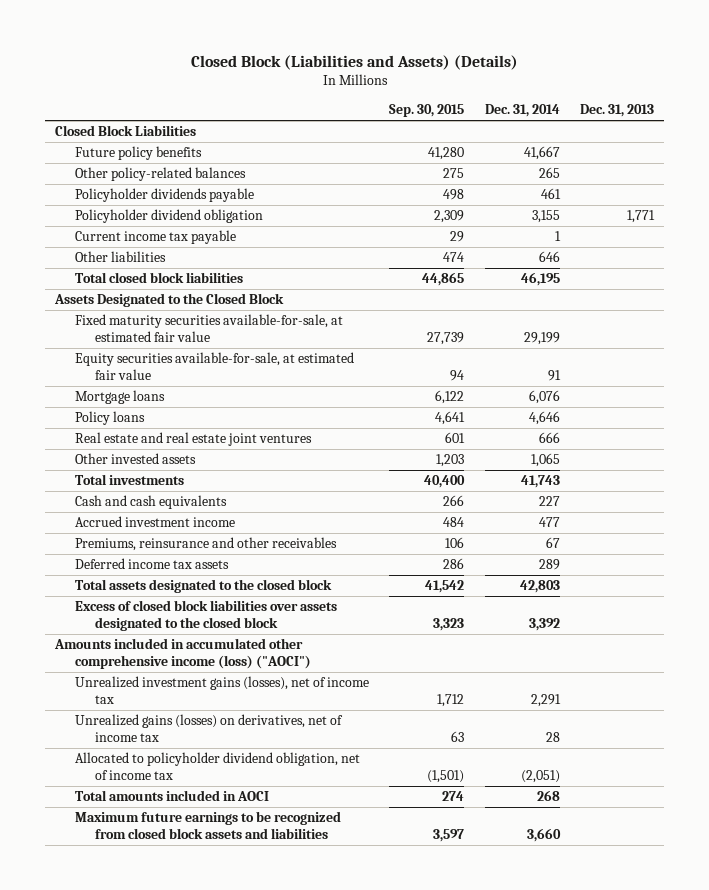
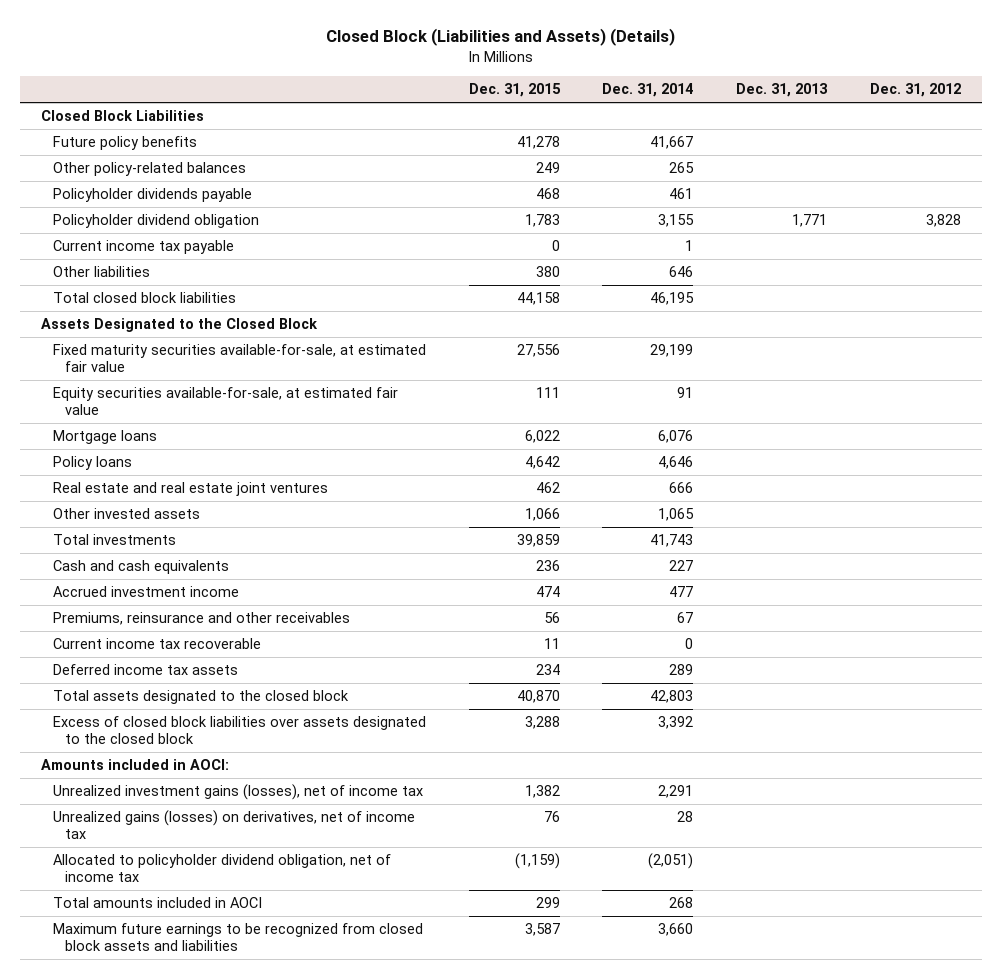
- | Sep. 30, 2015 | Dec. 31, 2014 | Dec. 31, 2013
+ | Dec. 31, 2015 | Dec. 31, 2014 | Dec. 31, 2013 | Dec. 31, 2012
+ Current income tax recoverable | 11 | 0 | |
- Amounts included in accumulated other comprehensive income (loss) ("AOCI")
+ Amounts included in AOCI:

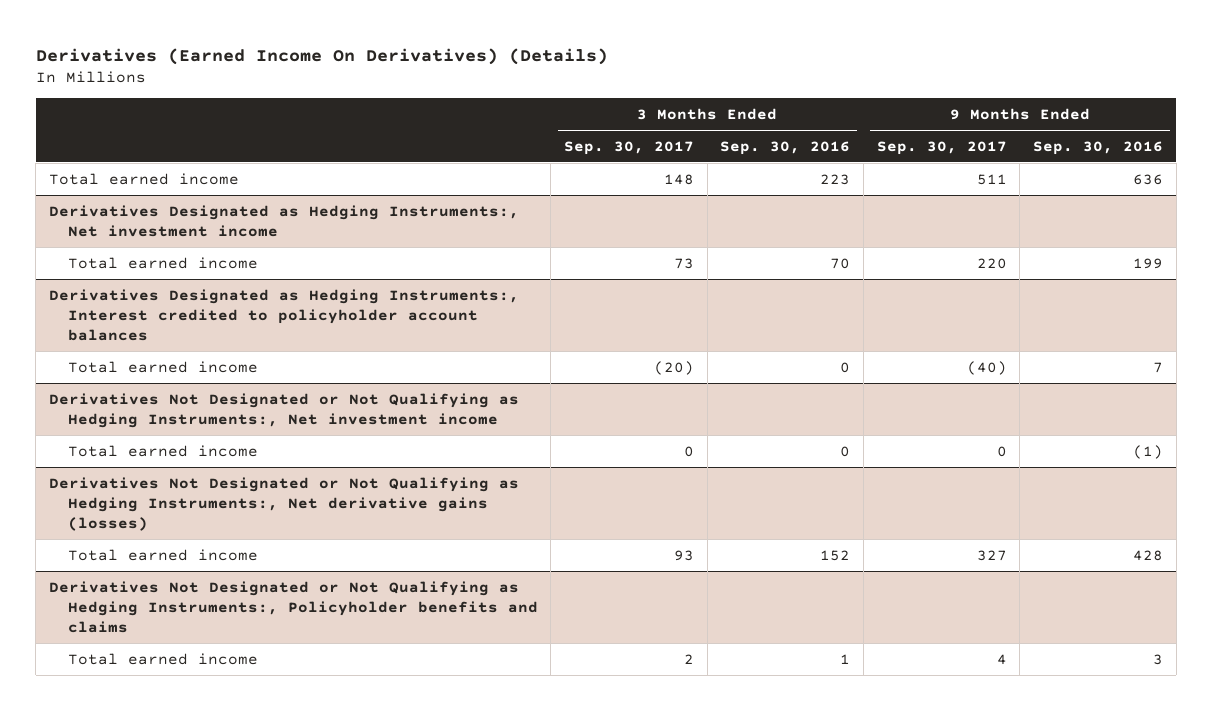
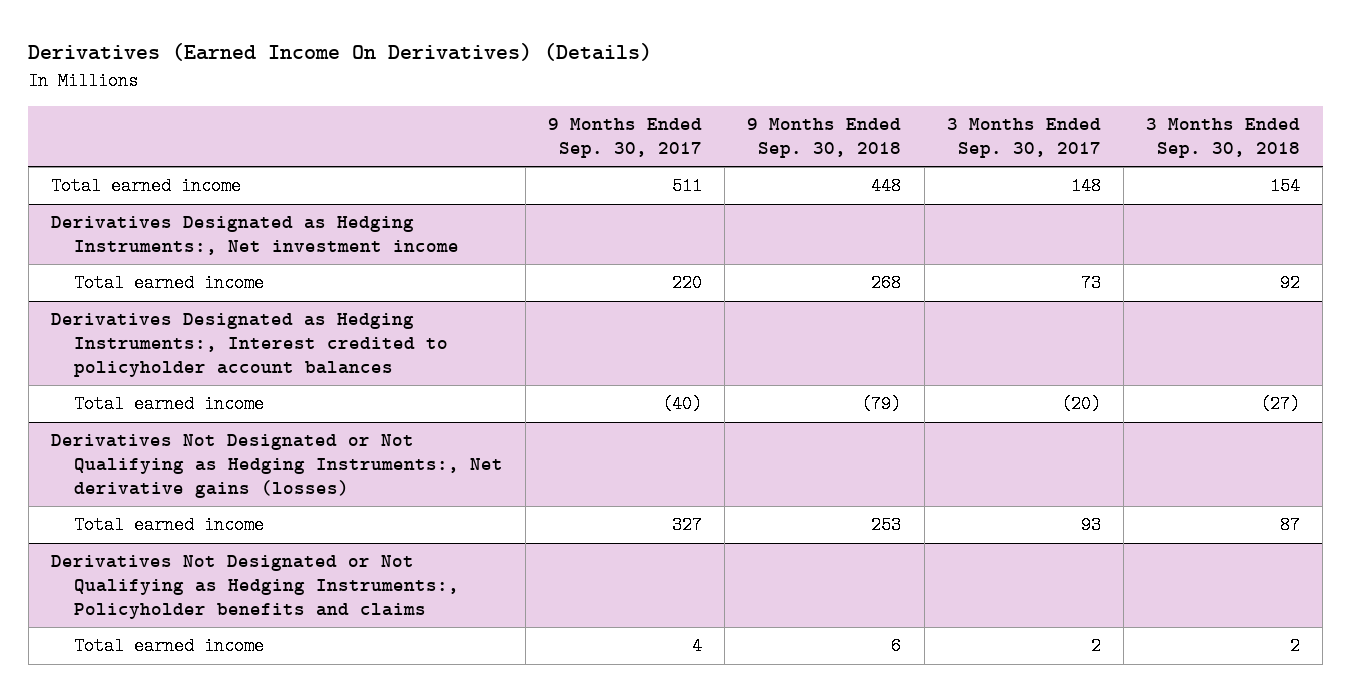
- | 3 Months Ended Sep. 30, 2017 | 3 Months Ended Sep. 30, 2016 | 9 Months Ended Sep. 30, 2017 | 9 Months Ended Sep. 30, 2016
+ | 9 Months Ended Sep. 30, 2017 | 9 Months Ended Sep. 30, 2018 | 3 Months Ended Sep. 30, 2017 | 3 Months Ended Sep. 30, 2018
- Derivatives Not Designated or Not Qualifying as Hedging Instruments:, Net investment income
- Total earned income | 0 | 0 | 0 | (1)

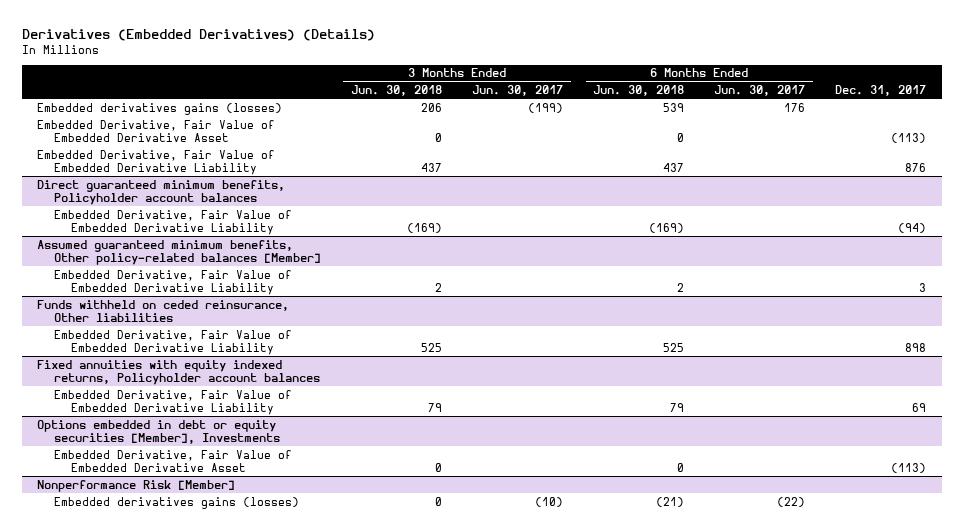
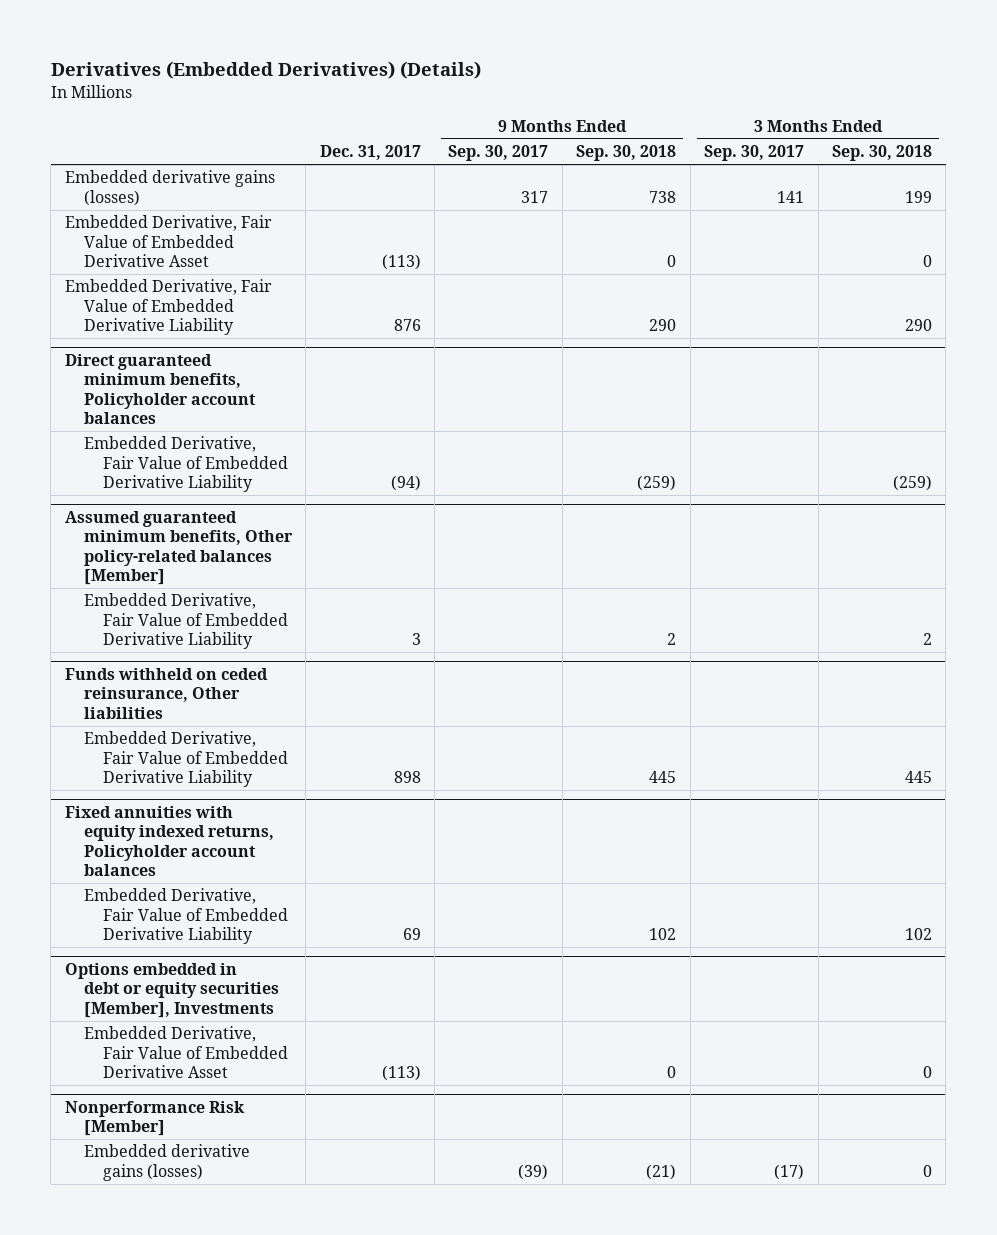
- | 3 Months Ended Jun. 30, 2018 | 3 Months Ended Jun. 30, 2017 | 6 Months Ended Jun. 30, 2018 | 6 Months Ended Jun. 30, 2017 | Dec. 31, 2017
+ | Dec. 31, 2017 | 9 Months Ended Sep. 30, 2017 | 9 Months Ended Sep. 30, 2018 | 3 Months Ended Sep. 30, 2017 | 3 Months Ended Sep. 30, 2018
- Embedded derivatives gains (losses) | 206 | (199) | 539 | 176 |
+ Embedded derivative gains (losses) | | 317 | 738 | 141 | 199
@ Nonperformance Risk [Member]
- Embedded derivatives gains (losses) | 0 | (10) | (21) | (22) |
+ Embedded derivative gains (losses) | | (39) | (21) | (17) | 0

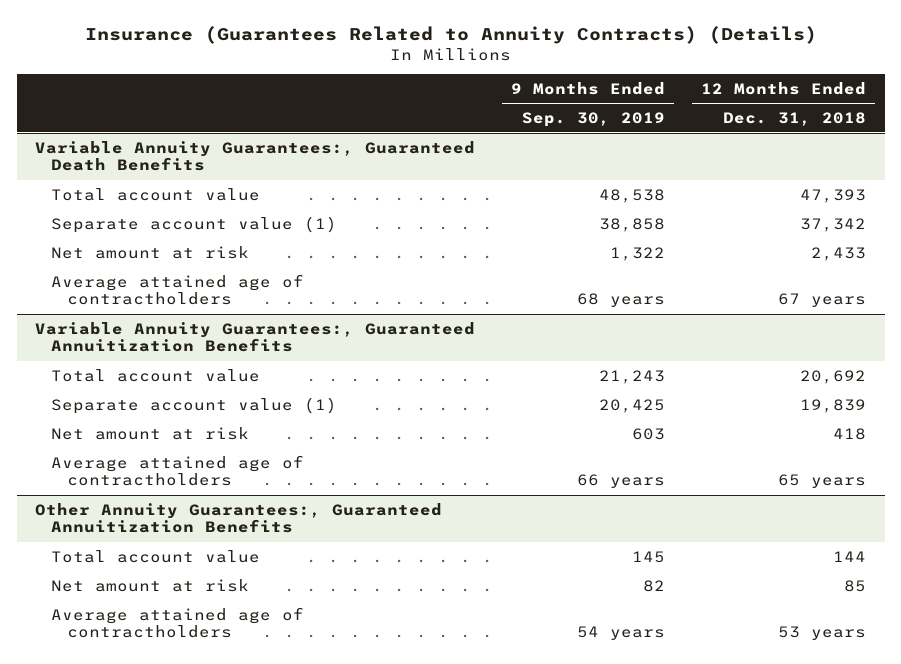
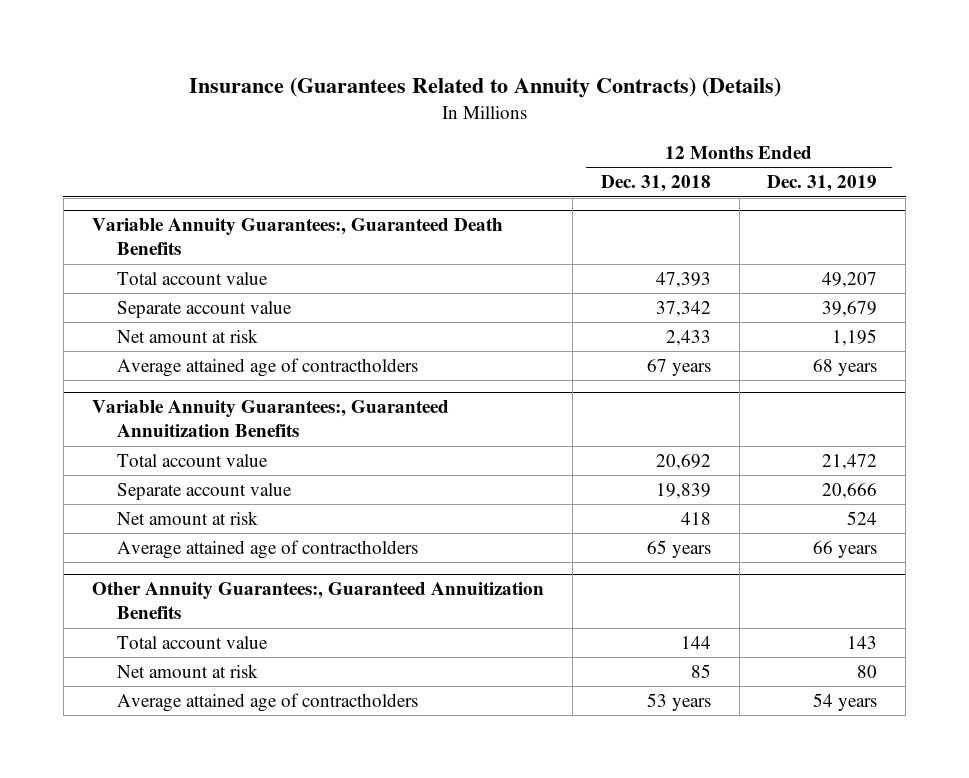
- | 9 Months Ended Sep. 30, 2019 | 12 Months Ended Dec. 31, 2018
+ | 12 Months Ended Dec. 31, 2018 | 12 Months Ended Dec. 31, 2019
@ Variable Annuity Guarantees:, Guaranteed Death Benefits
- Separate account value (1) | 38,858 | 37,342
+ Separate account value | 37,342 | 39,679
@ Variable Annuity Guarantees:, Guaranteed Annuitization Benefits
- Separate account value (1) | 20,425 | 19,839
+ Separate account value | 19,839 | 20,666

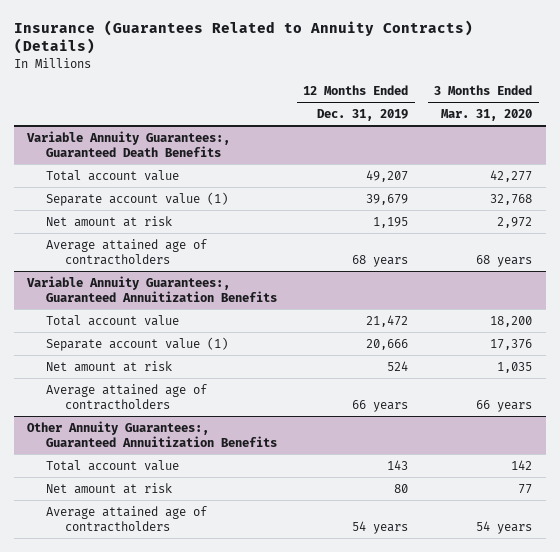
- | 12 Months Ended Dec. 31, 2018 | 12 Months Ended Dec. 31, 2019
+ | 12 Months Ended Dec. 31, 2019 | 3 Months Ended Mar. 31, 2020
@ Variable Annuity Guarantees:, Guaranteed Death Benefits
- Separate account value | 37,342 | 39,679
+ Separate account value (1) | 39,679 | 32,768
@ Variable Annuity Guarantees:, Guaranteed Annuitization Benefits
- Separate account value | 19,839 | 20,666
+ Separate account value (1) | 20,666 | 17,376

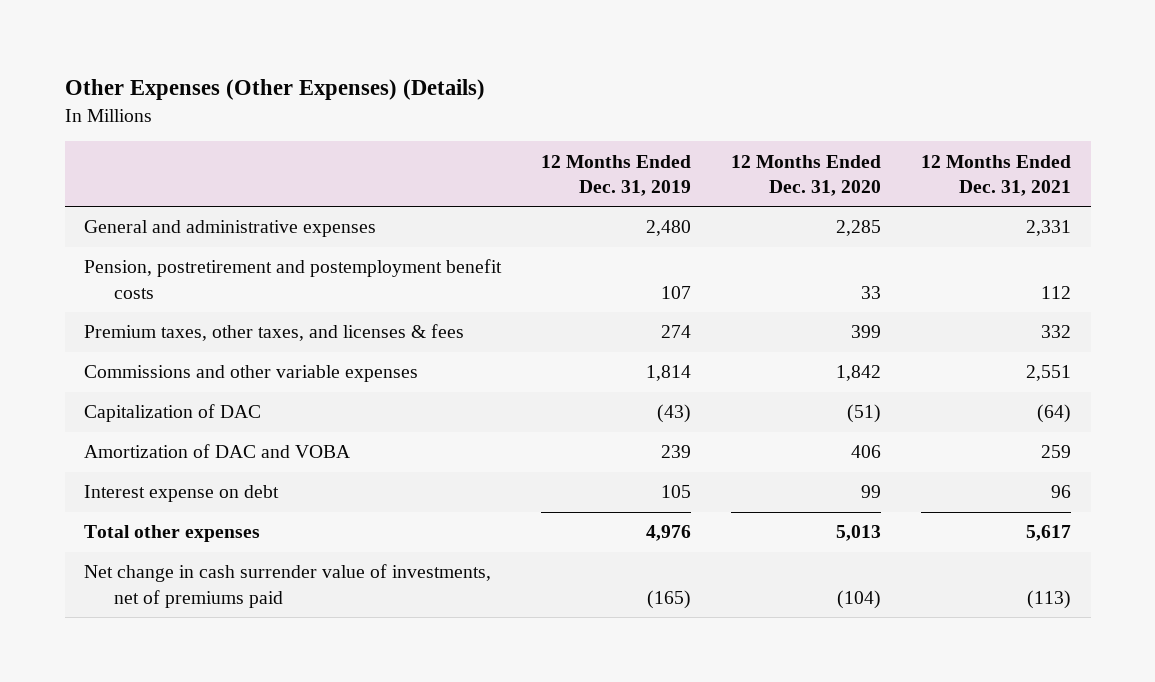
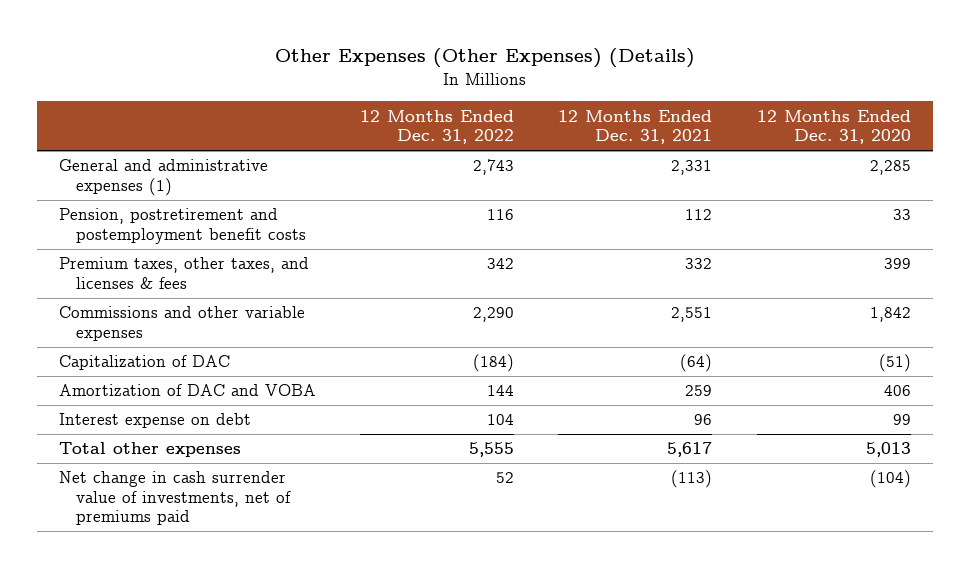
- | 12 Months Ended Dec. 31, 2019 | 12 Months Ended Dec. 31, 2020 | 12 Months Ended Dec. 31, 2021
+ | 12 Months Ended Dec. 31, 2022 | 12 Months Ended Dec. 31, 2021 | 12 Months Ended Dec. 31, 2020
- General and administrative expenses | 2,480 | 2,285 | 2,331
+ General and administrative expenses (1) | 2,743 | 2,331 | 2,285

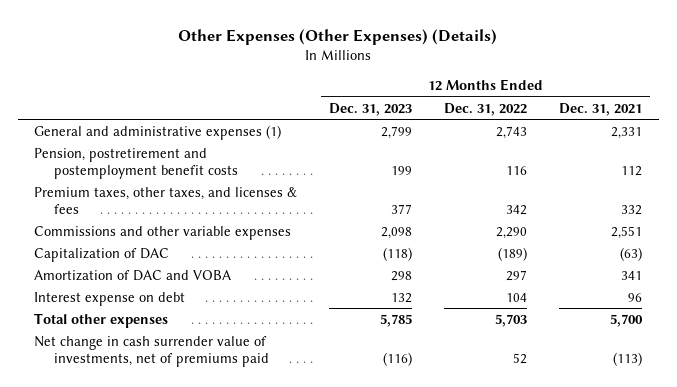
- | 12 Months Ended Dec. 31, 2022 | 12 Months Ended Dec. 31, 2021 | 12 Months Ended Dec. 31, 2020
+ | 12 Months Ended Dec. 31, 2023 | 12 Months Ended Dec. 31, 2022 | 12 Months Ended Dec. 31, 2021
- Capitalization of DAC | (184) | (64) | (51)
- Amortization of DAC and VOBA | 144 | 259 | 406
+ Capitalization of DAC | (118) | (189) | (63)
+ Amortization of DAC and VOBA | 298 | 297 | 341
- Total other expenses | 5,555 | 5,617 | 5,013
+ Total other expenses | 5,785 | 5,703 | 5,700

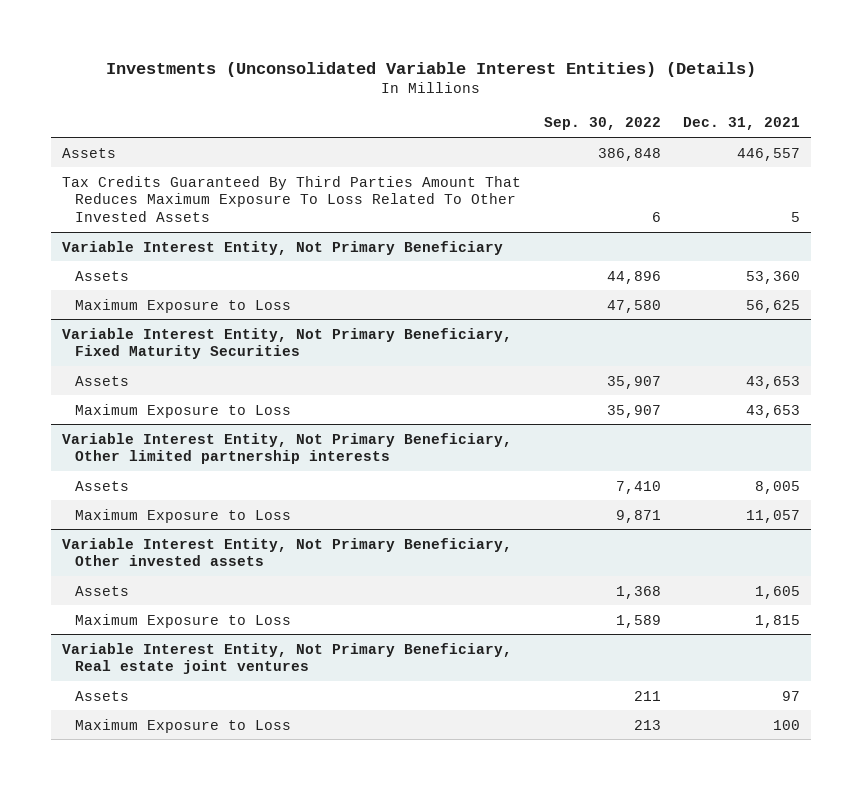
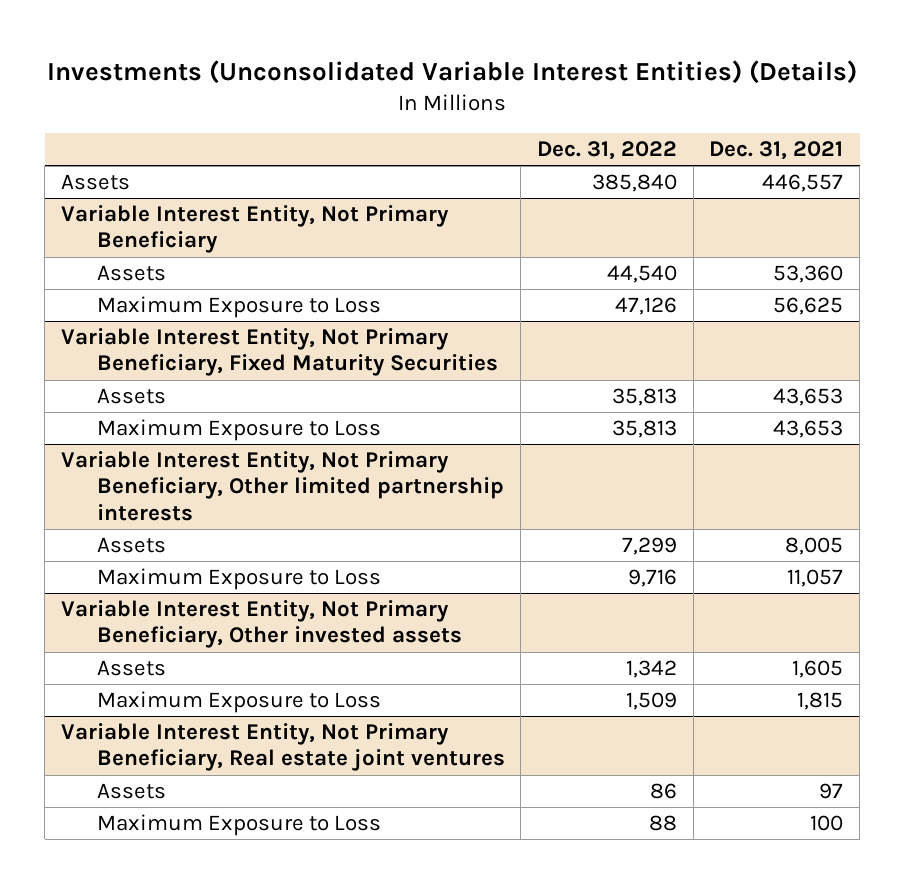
- | Sep. 30, 2022 | Dec. 31, 2021
+ | Dec. 31, 2022 | Dec. 31, 2021
- Tax Credits Guaranteed By Third Parties Amount That Reduces Maximum Exposure To Loss Related To Other Invested Assets | 6 | 5

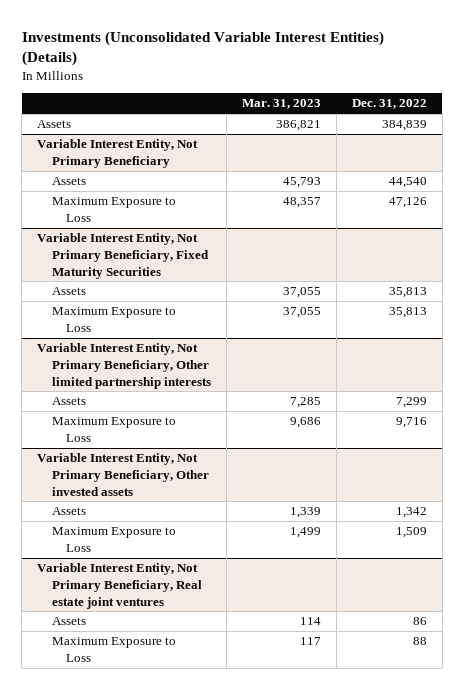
- | Dec. 31, 2022 | Dec. 31, 2021
+ | Mar. 31, 2023 | Dec. 31, 2022
- Assets | 385,840 | 446,557
+ Assets | 386,821 | 384,839

